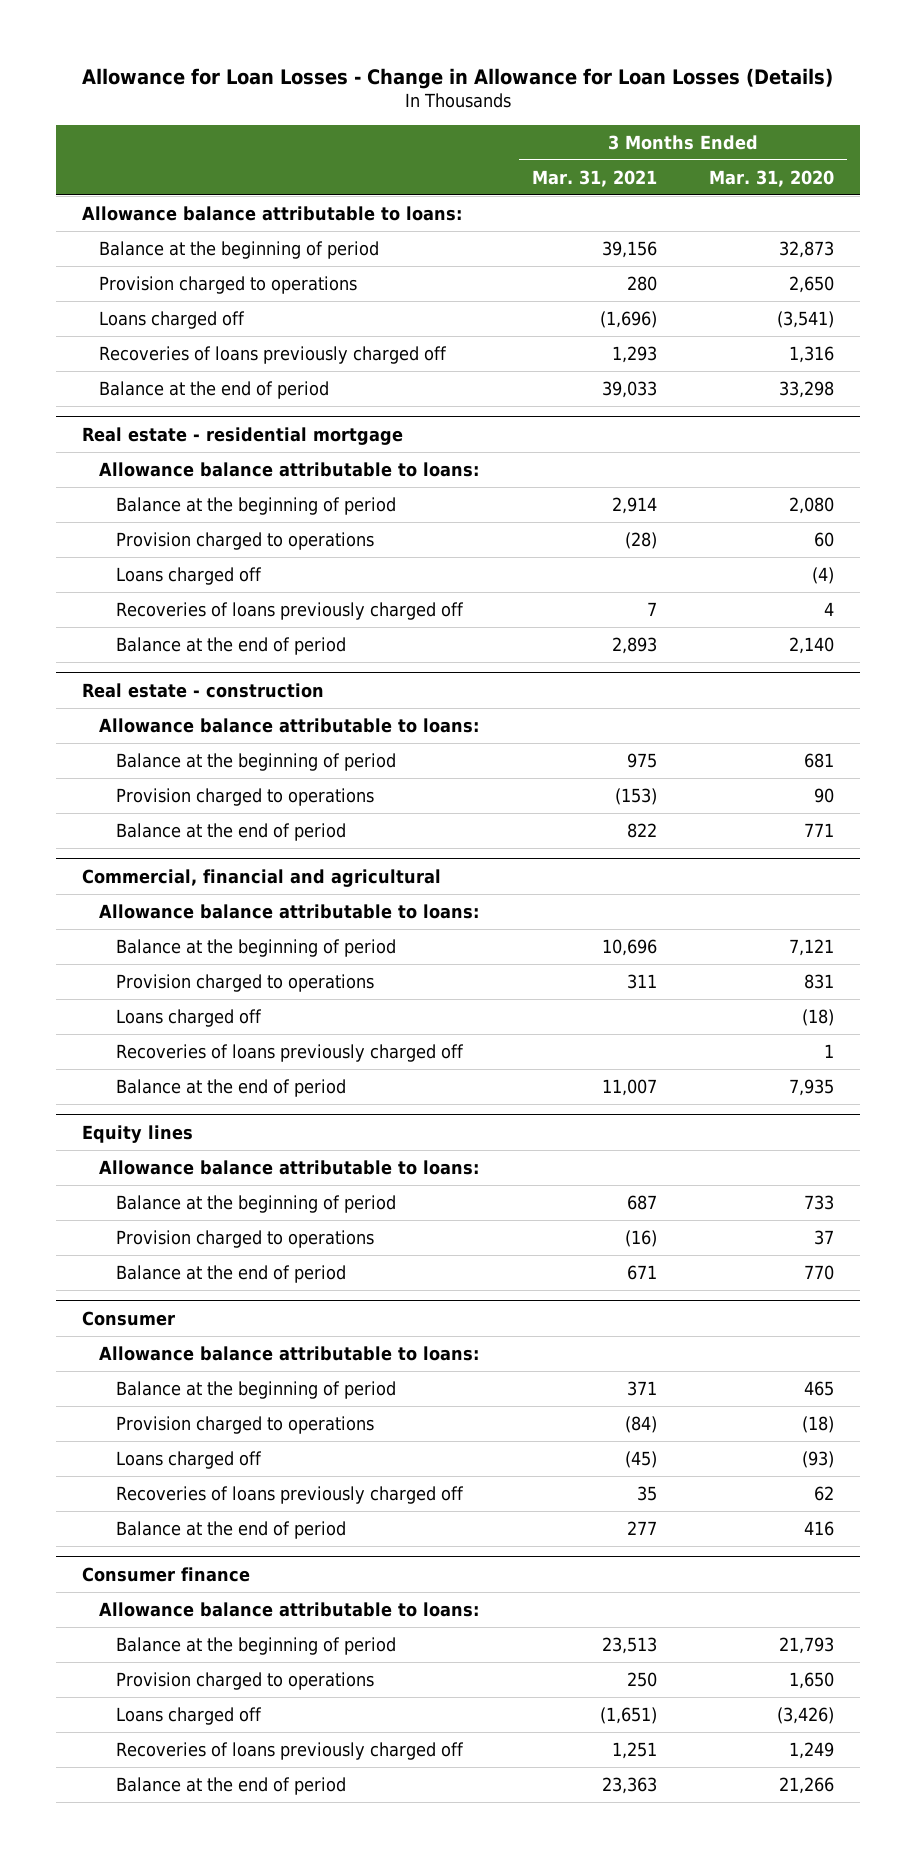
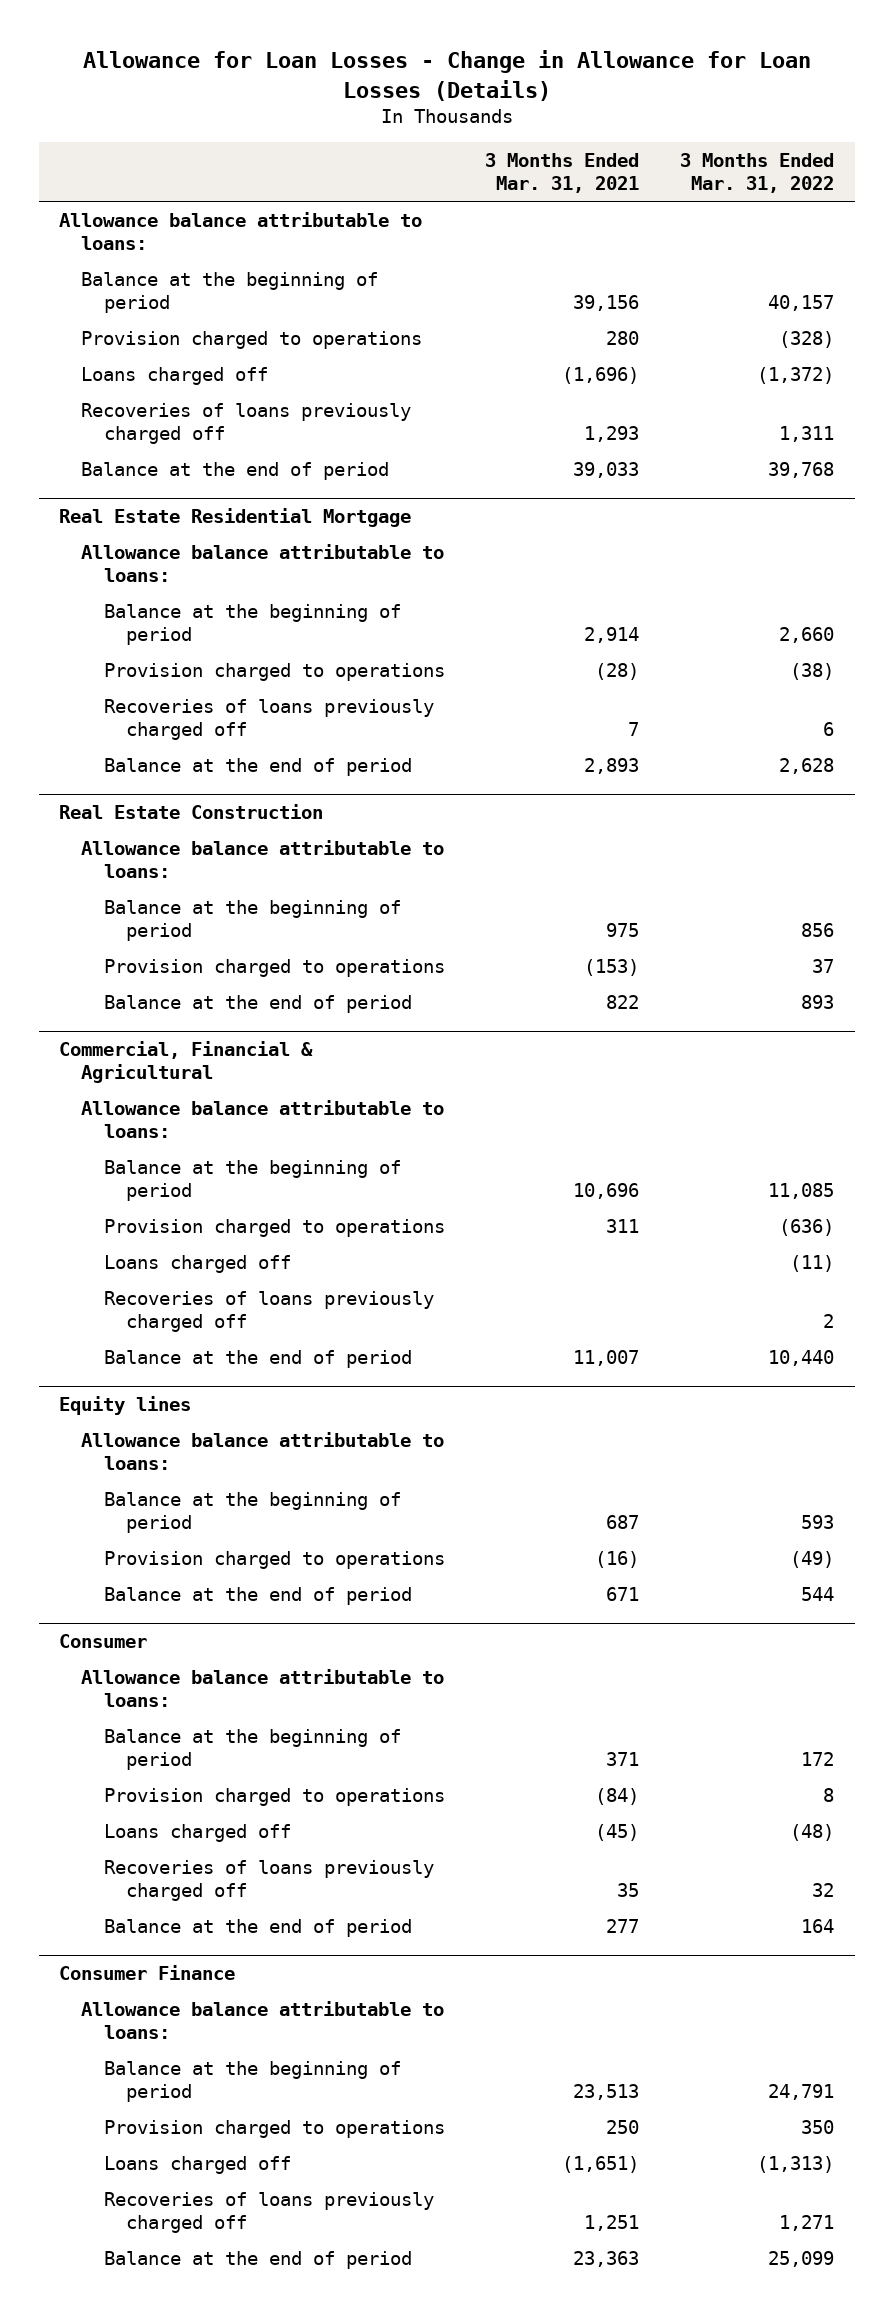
- | 3 Months Ended Mar. 31, 2021 | 3 Months Ended Mar. 31, 2020
+ | 3 Months Ended Mar. 31, 2021 | 3 Months Ended Mar. 31, 2022
- Real estate - residential mortgage
+ Real Estate Residential Mortgage
- Loans charged off | | (4)
- Real estate - construction
+ Real Estate Construction
- Commercial, financial and agricultural
+ Commercial, Financial & Agricultural
- Consumer finance
+ Consumer Finance

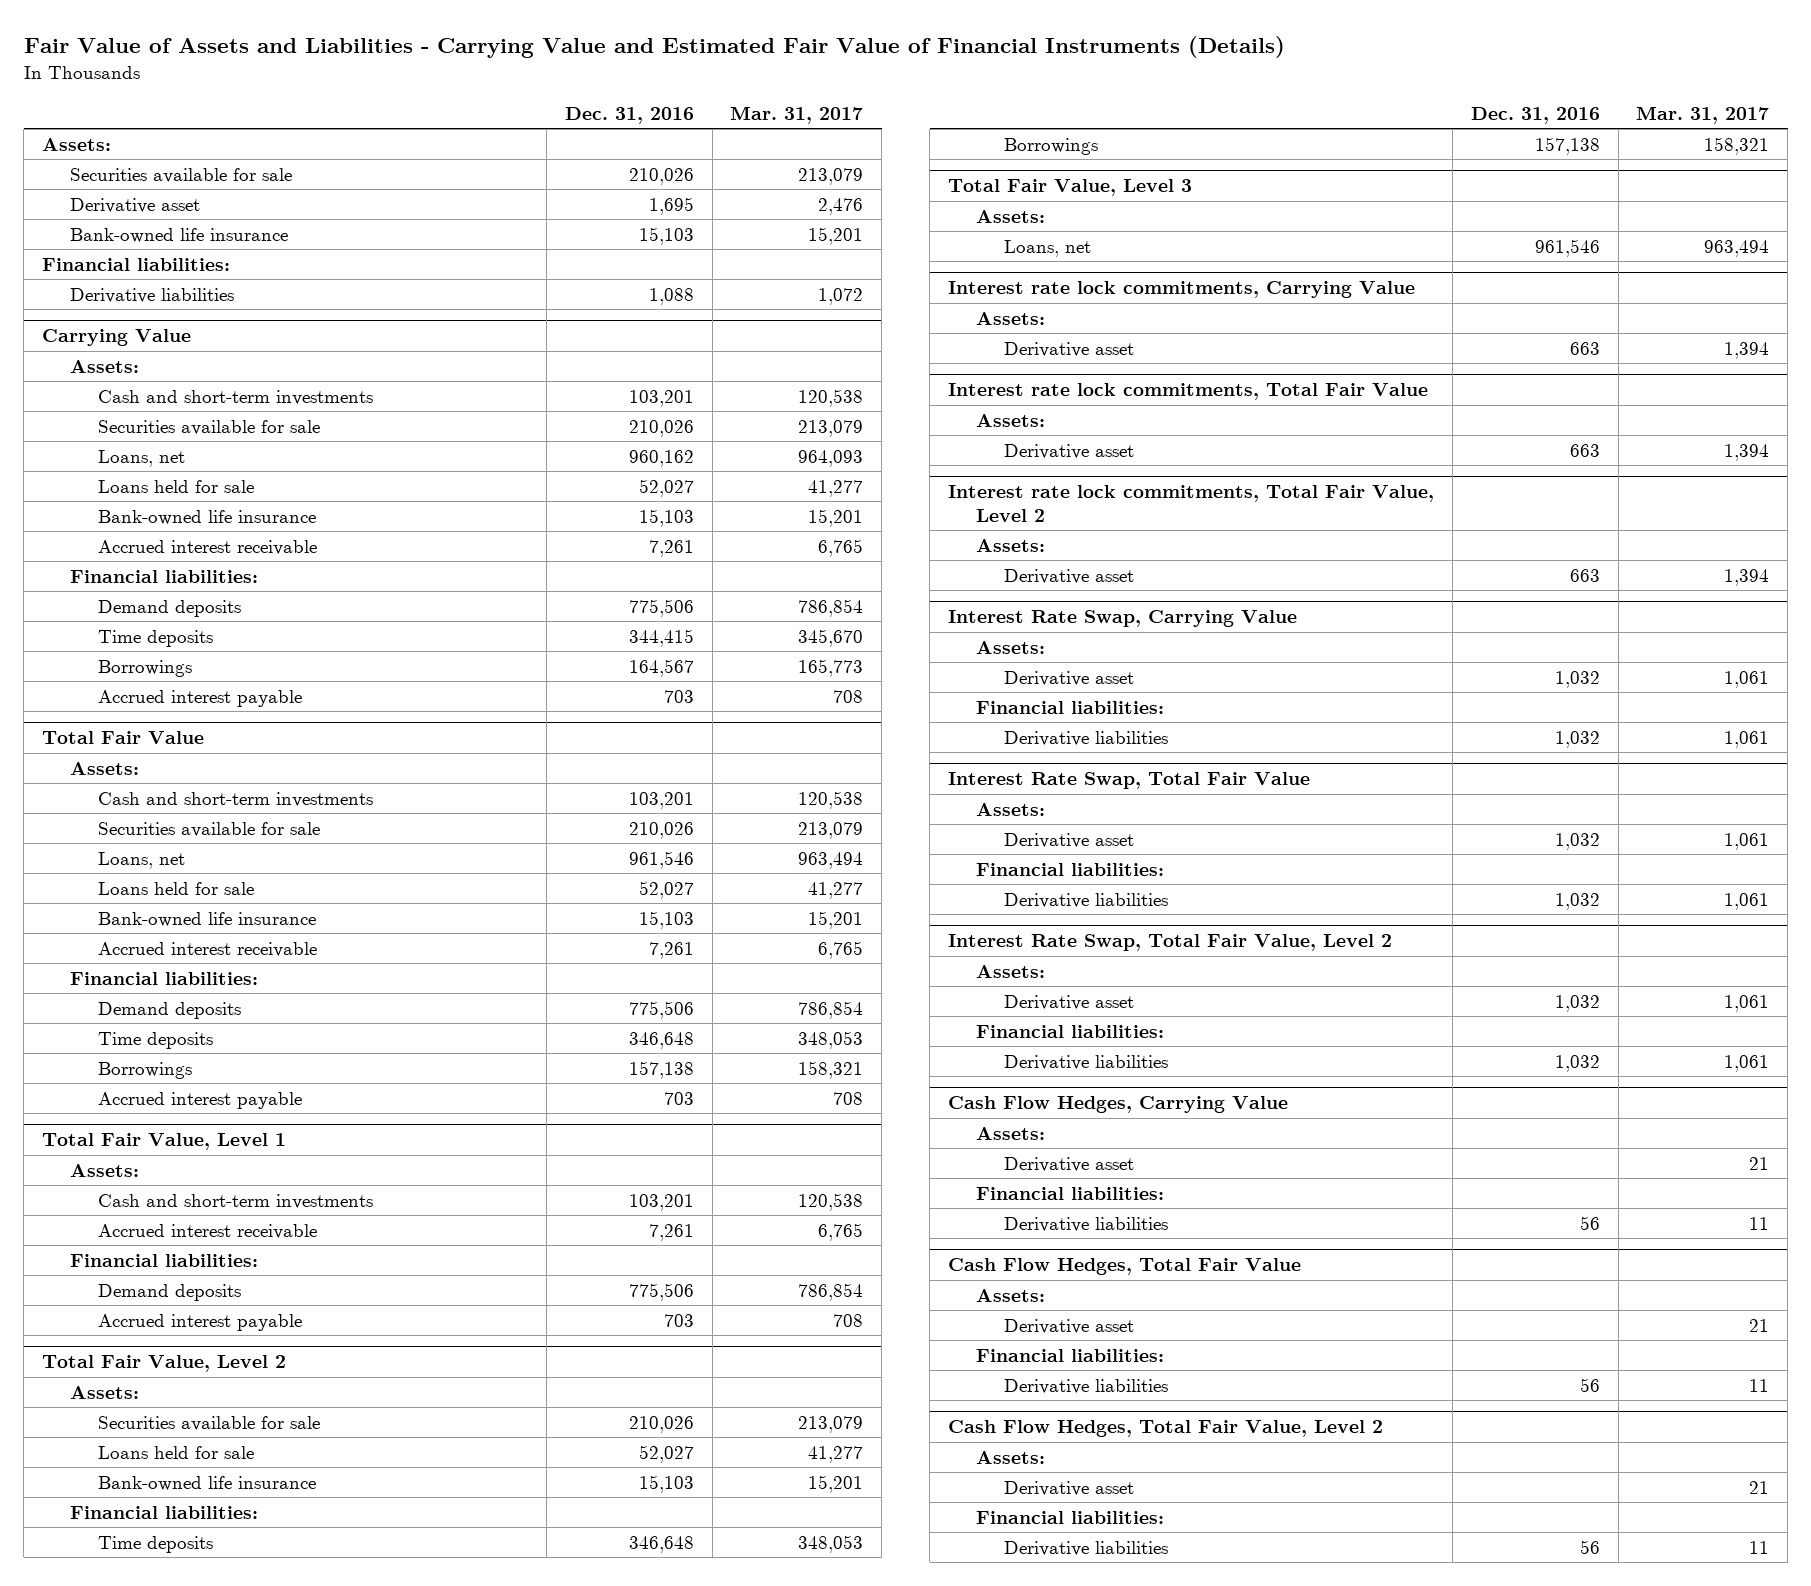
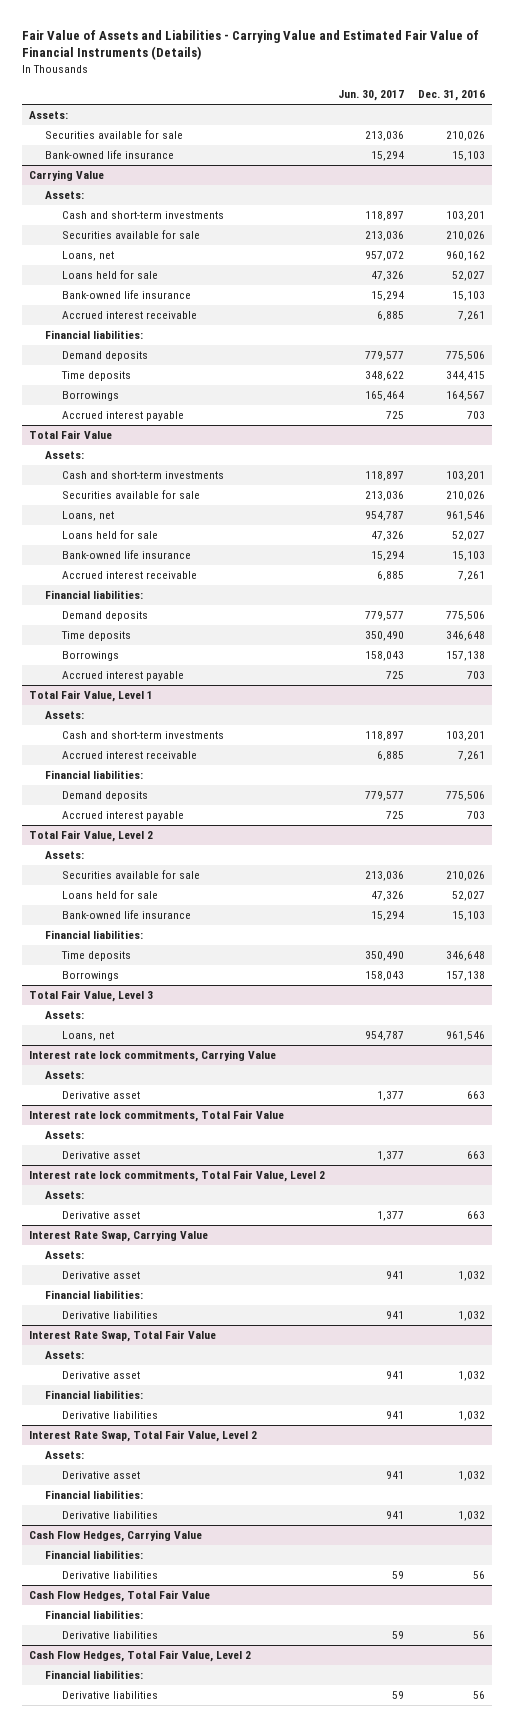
- | Dec. 31, 2016 | Mar. 31, 2017
+ | Jun. 30, 2017 | Dec. 31, 2016
- Derivative asset | 1,695 | 2,476
- Financial liabilities:
- Derivative liabilities | 1,088 | 1,072
@ Cash Flow Hedges, Carrying Value
- Assets:
- Derivative asset | | 21
@ Cash Flow Hedges, Total Fair Value
- Assets:
- Derivative asset | | 21
@ Cash Flow Hedges, Total Fair Value, Level 2
- Assets:
- Derivative asset | | 21

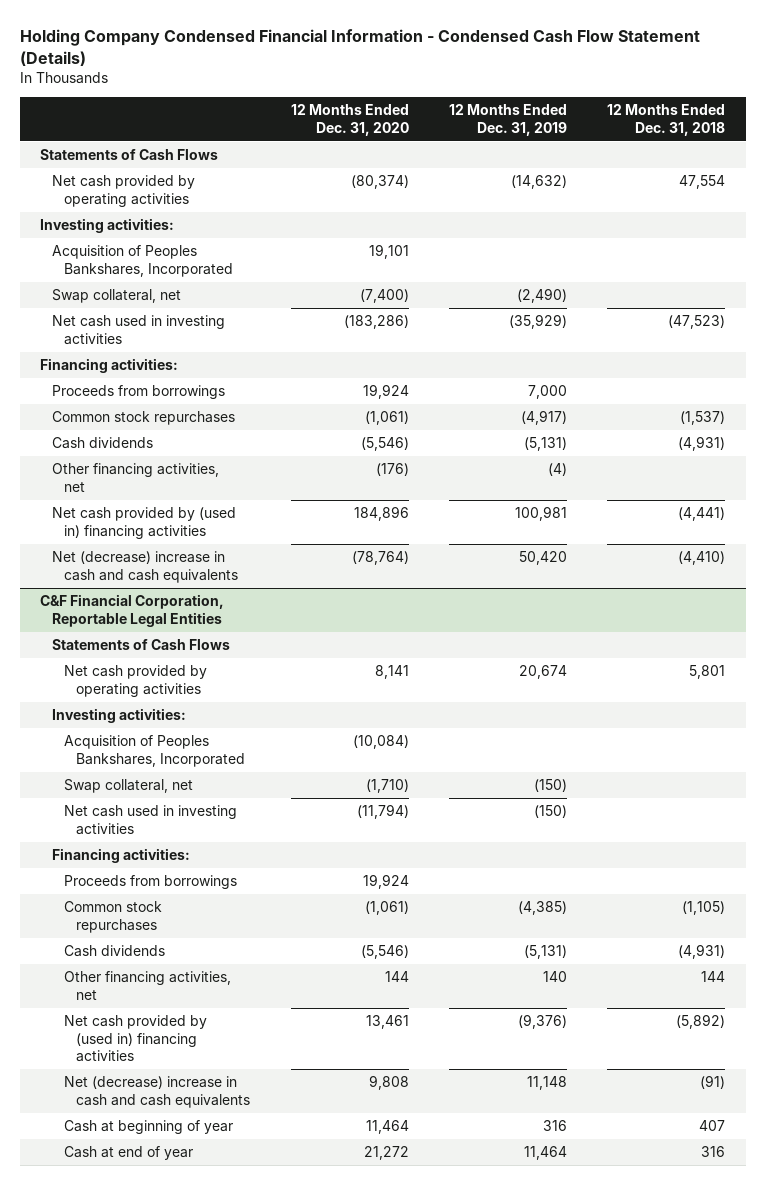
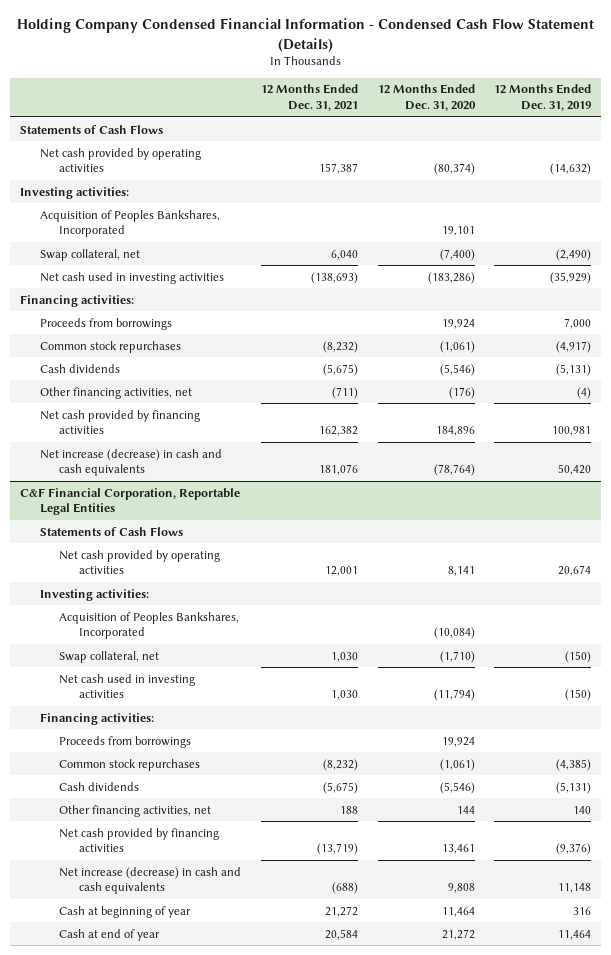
- | 12 Months Ended Dec. 31, 2020 | 12 Months Ended Dec. 31, 2019 | 12 Months Ended Dec. 31, 2018
+ | 12 Months Ended Dec. 31, 2021 | 12 Months Ended Dec. 31, 2020 | 12 Months Ended Dec. 31, 2019
- Net cash provided by (used in) financing activities | 184,896 | 100,981 | (4,441)
- Net (decrease) increase in cash and cash equivalents | (78,764) | 50,420 | (4,410)
+ Net cash provided by financing activities | 162,382 | 184,896 | 100,981
+ Net increase (decrease) in cash and cash equivalents | 181,076 | (78,764) | 50,420
@ C&F Financial Corporation, Reportable Legal Entities
- Net cash provided by (used in) financing activities | 13,461 | (9,376) | (5,892)
- Net (decrease) increase in cash and cash equivalents | 9,808 | 11,148 | (91)
+ Net cash provided by financing activities | (13,719) | 13,461 | (9,376)
+ Net increase (decrease) in cash and cash equivalents | (688) | 9,808 | 11,148

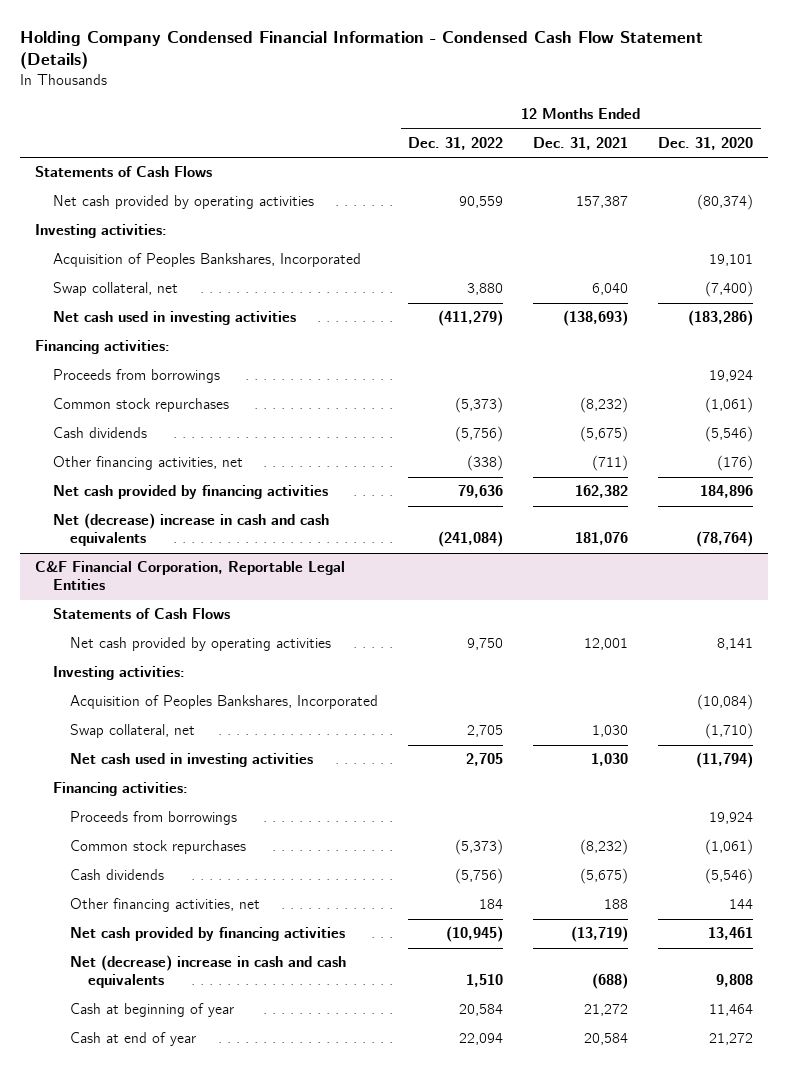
- | 12 Months Ended Dec. 31, 2021 | 12 Months Ended Dec. 31, 2020 | 12 Months Ended Dec. 31, 2019
+ | 12 Months Ended Dec. 31, 2022 | 12 Months Ended Dec. 31, 2021 | 12 Months Ended Dec. 31, 2020
- Net increase (decrease) in cash and cash equivalents | 181,076 | (78,764) | 50,420
+ Net (decrease) increase in cash and cash equivalents | (241,084) | 181,076 | (78,764)
@ C&F Financial Corporation, Reportable Legal Entities
- Net increase (decrease) in cash and cash equivalents | (688) | 9,808 | 11,148
+ Net (decrease) increase in cash and cash equivalents | 1,510 | (688) | 9,808

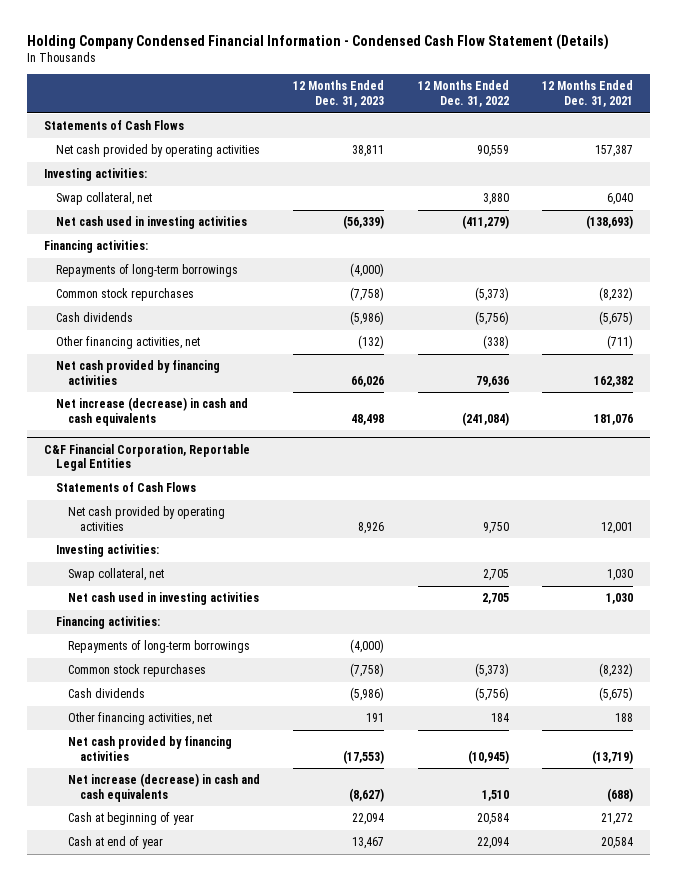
- | 12 Months Ended Dec. 31, 2022 | 12 Months Ended Dec. 31, 2021 | 12 Months Ended Dec. 31, 2020
+ | 12 Months Ended Dec. 31, 2023 | 12 Months Ended Dec. 31, 2022 | 12 Months Ended Dec. 31, 2021
- Acquisition of Peoples Bankshares, Incorporated | | | 19,101
- Proceeds from borrowings | | | 19,924
+ Repayments of long-term borrowings | (4,000) | |
- Net (decrease) increase in cash and cash equivalents | (241,084) | 181,076 | (78,764)
+ Net increase (decrease) in cash and cash equivalents | 48,498 | (241,084) | 181,076
@ C&F Financial Corporation, Reportable Legal Entities
- Acquisition of Peoples Bankshares, Incorporated | | | (10,084)
- Proceeds from borrowings | | | 19,924
+ Repayments of long-term borrowings | (4,000) | |
- Net (decrease) increase in cash and cash equivalents | 1,510 | (688) | 9,808
+ Net increase (decrease) in cash and cash equivalents | (8,627) | 1,510 | (688)

